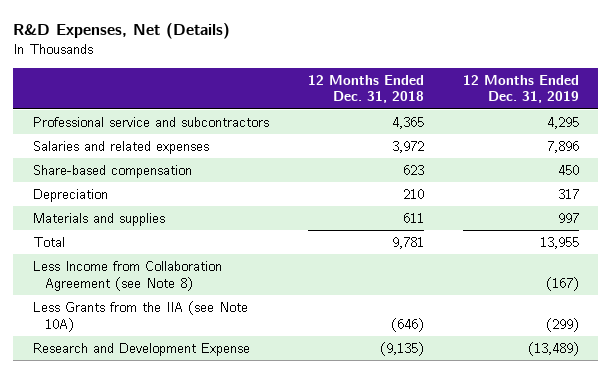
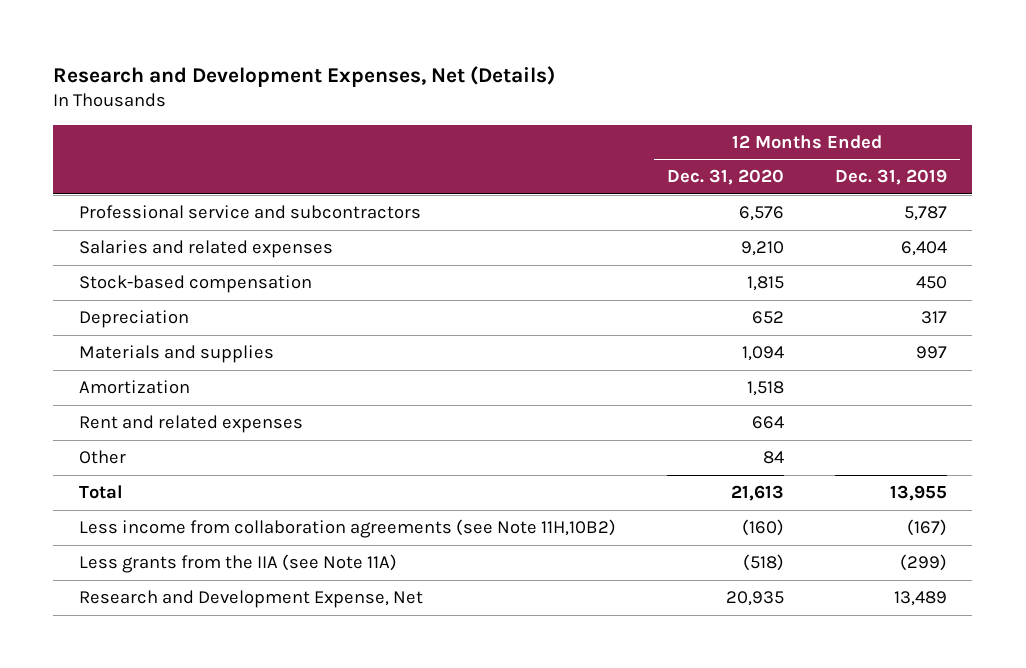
- R&D Expenses, Net (Details)
+ Research and Development Expenses, Net (Details)
- | 12 Months Ended Dec. 31, 2018 | 12 Months Ended Dec. 31, 2019
+ | 12 Months Ended Dec. 31, 2020 | 12 Months Ended Dec. 31, 2019
- Professional service and subcontractors | 4,365 | 4,295
- Salaries and related expenses | 3,972 | 7,896
- Share-based compensation | 623 | 450
+ Professional service and subcontractors | 6,576 | 5,787
+ Salaries and related expenses | 9,210 | 6,404
+ Stock-based compensation | 1,815 | 450
+ Amortization | 1,518 |
+ Rent and related expenses | 664 |
+ Other | 84 |
- Less Income from Collaboration Agreement (see Note 8) | | (167)
- Less Grants from the IIA (see Note 10A) | (646) | (299)
- Research and Development Expense | (9,135) | (13,489)
+ Less income from collaboration agreements (see Note 11H,10B2) | (160) | (167)
+ Less grants from the IIA (see Note 11A) | (518) | (299)
+ Research and Development Expense, Net | 20,935 | 13,489

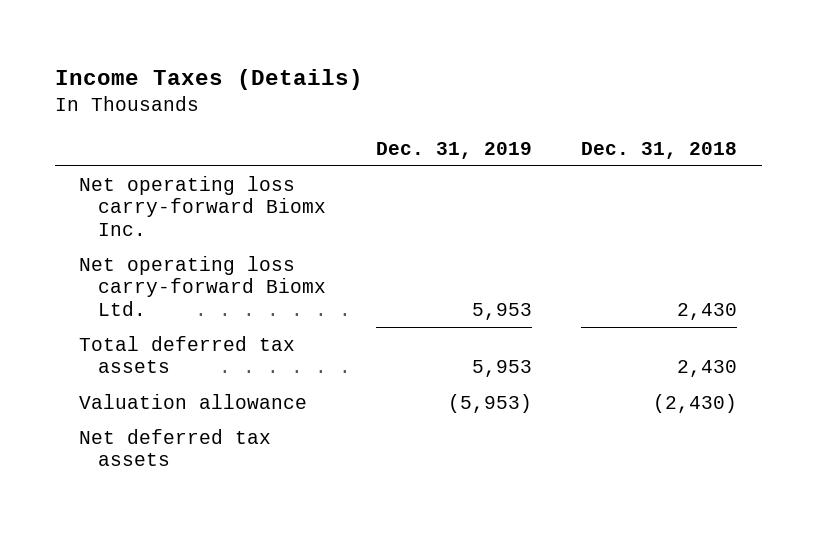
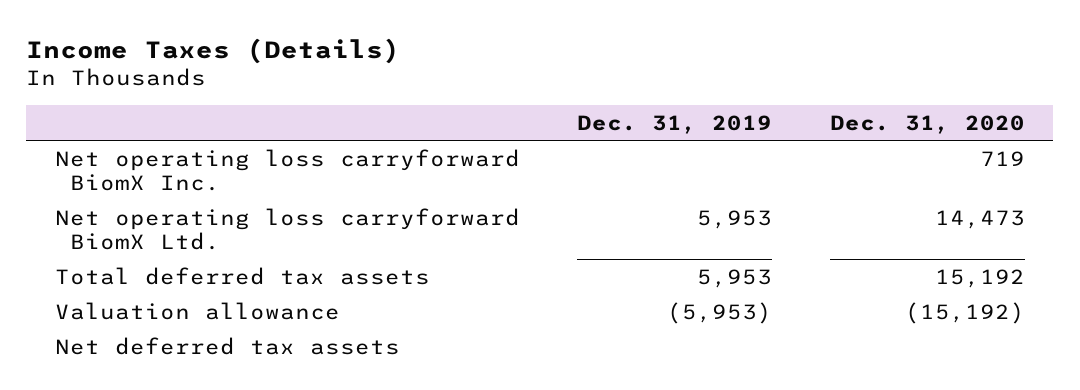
- | Dec. 31, 2019 | Dec. 31, 2018
+ | Dec. 31, 2019 | Dec. 31, 2020
- Net operating loss carry-forward Biomx Inc.
- Net operating loss carry-forward Biomx Ltd. | 5,953 | 2,430
+ Net operating loss carryforward BiomX Inc. | | 719
+ Net operating loss carryforward BiomX Ltd. | 5,953 | 14,473

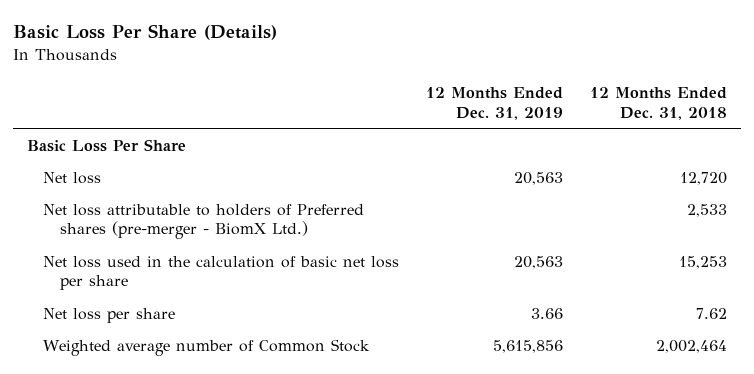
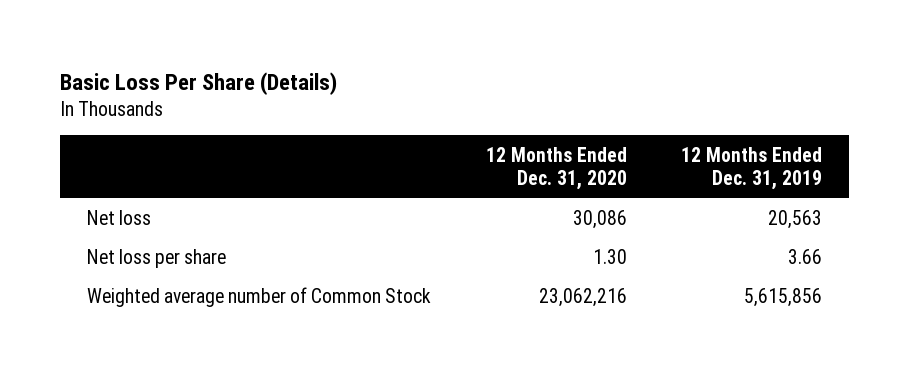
- | 12 Months Ended Dec. 31, 2019 | 12 Months Ended Dec. 31, 2018
+ | 12 Months Ended Dec. 31, 2020 | 12 Months Ended Dec. 31, 2019
- Basic Loss Per Share
- Net loss attributable to holders of Preferred shares (pre-merger - BiomX Ltd.) | | 2,533
- Net loss used in the calculation of basic net loss per share | 20,563 | 15,253

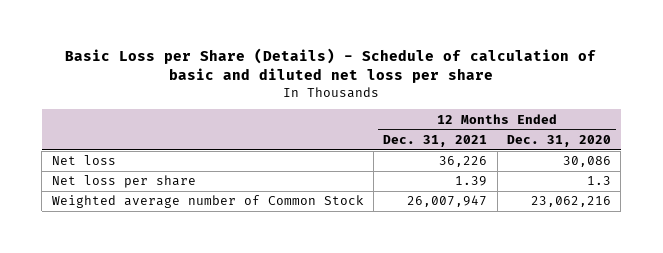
- Basic Loss Per Share (Details)
+ Basic Loss per Share (Details) - Schedule of calculation of basic and diluted net loss per share
- | 12 Months Ended Dec. 31, 2020 | 12 Months Ended Dec. 31, 2019
+ | 12 Months Ended Dec. 31, 2021 | 12 Months Ended Dec. 31, 2020
- Net loss per share | 1.30 | 3.66
+ Net loss per share | 1.39 | 1.3

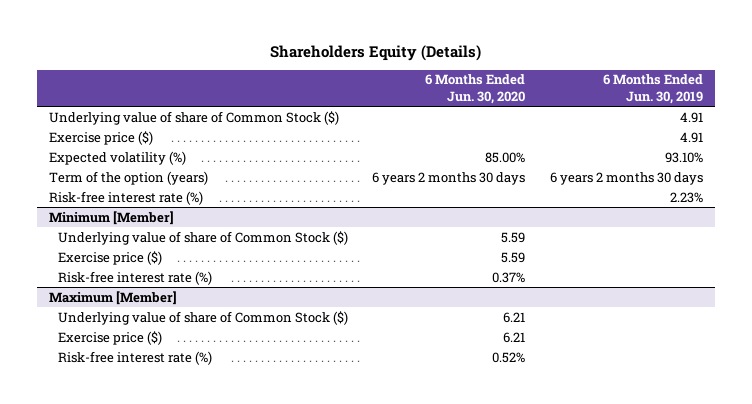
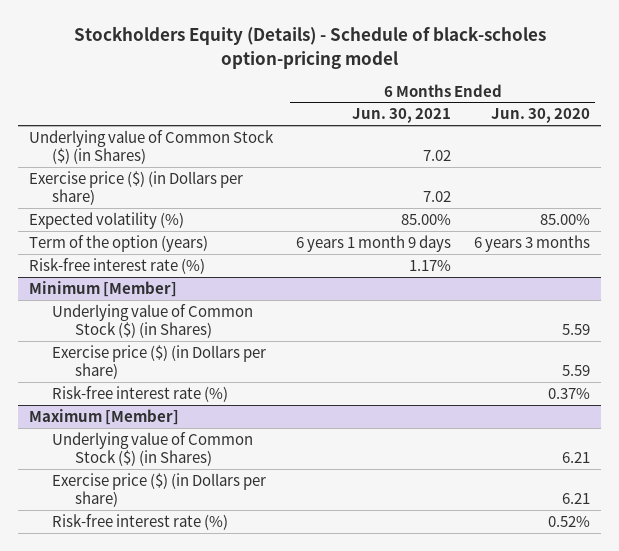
- Shareholders Equity (Details)
+ Stockholders Equity (Details) - Schedule of black-scholes option-pricing model
- | 6 Months Ended Jun. 30, 2020 | 6 Months Ended Jun. 30, 2019
+ | 6 Months Ended Jun. 30, 2021 | 6 Months Ended Jun. 30, 2020
- Underlying value of share of Common Stock ($) | | 4.91
- Exercise price ($) | | 4.91
+ Underlying value of Common Stock ($) (in Shares) | 7.02 |
+ Exercise price ($) (in Dollars per share) | 7.02 |
- Term of the option (years) | 6 years 2 months 30 days | 6 years 2 months 30 days
+ Term of the option (years) | 6 years 1 month 9 days | 6 years 3 months
@ Minimum [Member]
- Underlying value of share of Common Stock ($) | 5.59 |
- Exercise price ($) | 5.59 |
+ Underlying value of Common Stock ($) (in Shares) | | 5.59
+ Exercise price ($) (in Dollars per share) | | 5.59
@ Maximum [Member]
- Underlying value of share of Common Stock ($) | 6.21 |
- Exercise price ($) | 6.21 |
+ Underlying value of Common Stock ($) (in Shares) | | 6.21
+ Exercise price ($) (in Dollars per share) | | 6.21

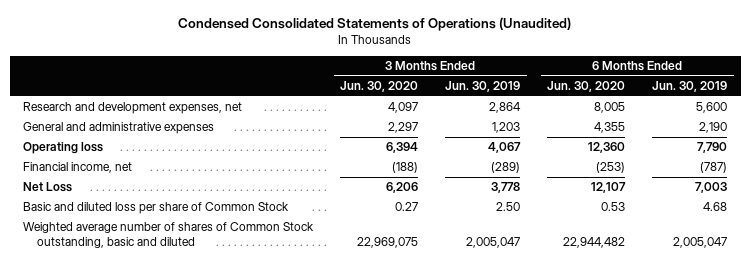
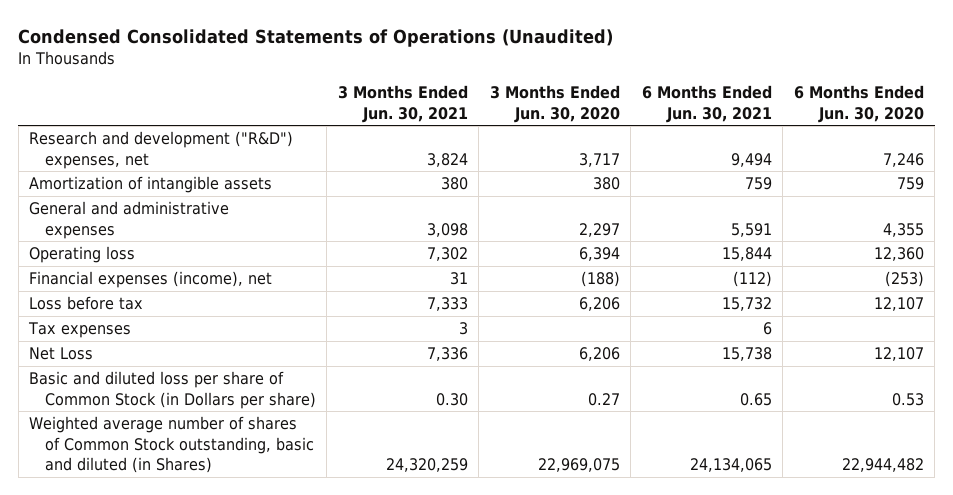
- | 3 Months Ended Jun. 30, 2020 | 3 Months Ended Jun. 30, 2019 | 6 Months Ended Jun. 30, 2020 | 6 Months Ended Jun. 30, 2019
+ | 3 Months Ended Jun. 30, 2021 | 3 Months Ended Jun. 30, 2020 | 6 Months Ended Jun. 30, 2021 | 6 Months Ended Jun. 30, 2020
- Research and development expenses, net | 4,097 | 2,864 | 8,005 | 5,600
+ Research and development ("R&D") expenses, net | 3,824 | 3,717 | 9,494 | 7,246
+ Amortization of intangible assets | 380 | 380 | 759 | 759
- Financial income, net | (188) | (289) | (253) | (787)
+ Financial expenses (income), net | 31 | (188) | (112) | (253)
+ Loss before tax | 7,333 | 6,206 | 15,732 | 12,107
+ Tax expenses | 3 | | 6 |
- Basic and diluted loss per share of Common Stock | 0.27 | 2.50 | 0.53 | 4.68
- Weighted average number of shares of Common Stock outstanding, basic and diluted | 22,969,075 | 2,005,047 | 22,944,482 | 2,005,047
+ Basic and diluted loss per share of Common Stock (in Dollars per share) | 0.30 | 0.27 | 0.65 | 0.53
+ Weighted average number of shares of Common Stock outstanding, basic and diluted (in Shares) | 24,320,259 | 22,969,075 | 24,134,065 | 22,944,482

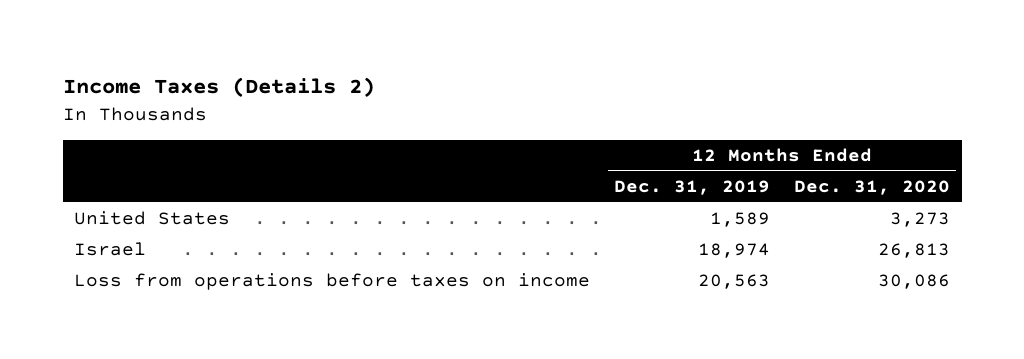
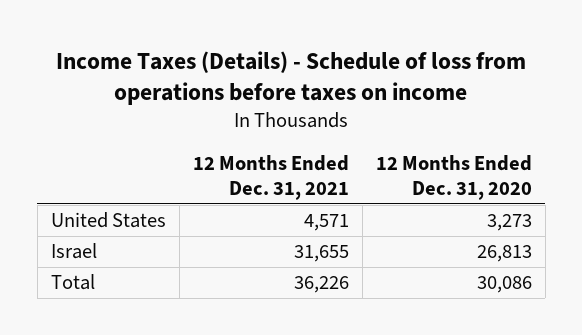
- Income Taxes (Details 2)
+ Income Taxes (Details) - Schedule of loss from operations before taxes on income
- | 12 Months Ended Dec. 31, 2019 | 12 Months Ended Dec. 31, 2020
+ | 12 Months Ended Dec. 31, 2021 | 12 Months Ended Dec. 31, 2020
- Loss from operations before taxes on income | 20,563 | 30,086
+ Total | 36,226 | 30,086

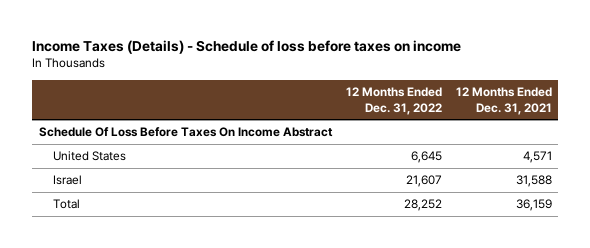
- Income Taxes (Details) - Schedule of loss from operations before taxes on income
+ Income Taxes (Details) - Schedule of loss before taxes on income
- | 12 Months Ended Dec. 31, 2021 | 12 Months Ended Dec. 31, 2020
+ | 12 Months Ended Dec. 31, 2022 | 12 Months Ended Dec. 31, 2021
+ Schedule Of Loss Before Taxes On Income Abstract
- Israel | 31,655 | 26,813
- Total | 36,226 | 30,086
+ Israel | 21,607 | 31,588
+ Total | 28,252 | 36,159

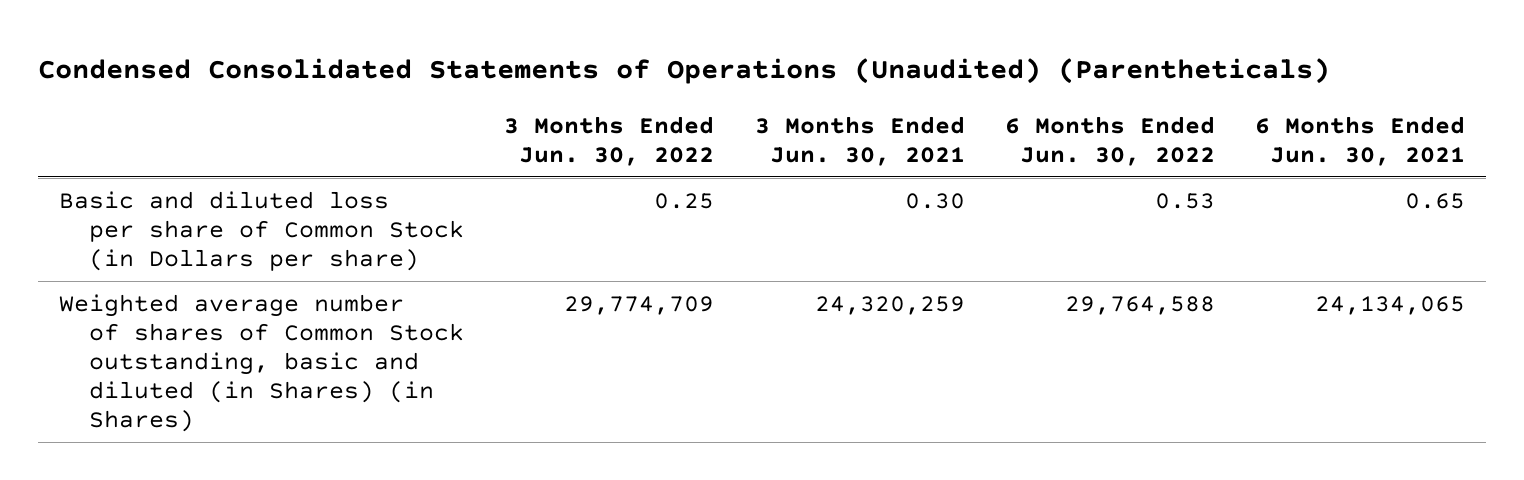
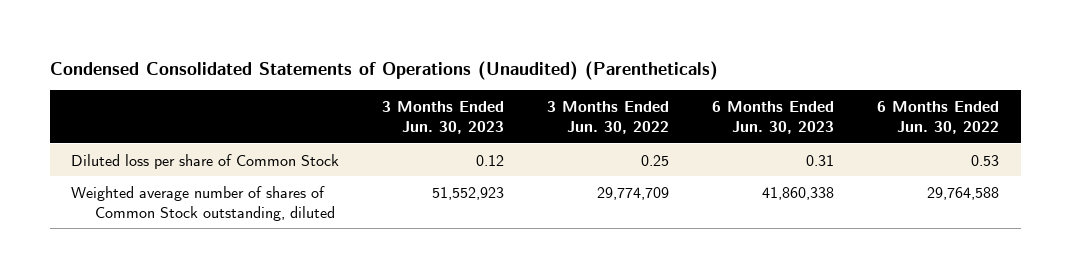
- | 3 Months Ended Jun. 30, 2022 | 3 Months Ended Jun. 30, 2021 | 6 Months Ended Jun. 30, 2022 | 6 Months Ended Jun. 30, 2021
+ | 3 Months Ended Jun. 30, 2023 | 3 Months Ended Jun. 30, 2022 | 6 Months Ended Jun. 30, 2023 | 6 Months Ended Jun. 30, 2022
- Basic and diluted loss per share of Common Stock (in Dollars per share) | 0.25 | 0.30 | 0.53 | 0.65
- Weighted average number of shares of Common Stock outstanding, basic and diluted (in Shares) (in Shares) | 29,774,709 | 24,320,259 | 29,764,588 | 24,134,065
+ Diluted loss per share of Common Stock | 0.12 | 0.25 | 0.31 | 0.53
+ Weighted average number of shares of Common Stock outstanding, diluted | 51,552,923 | 29,774,709 | 41,860,338 | 29,764,588

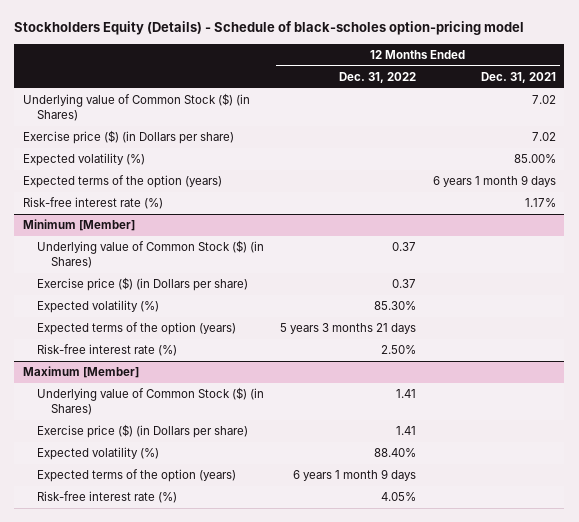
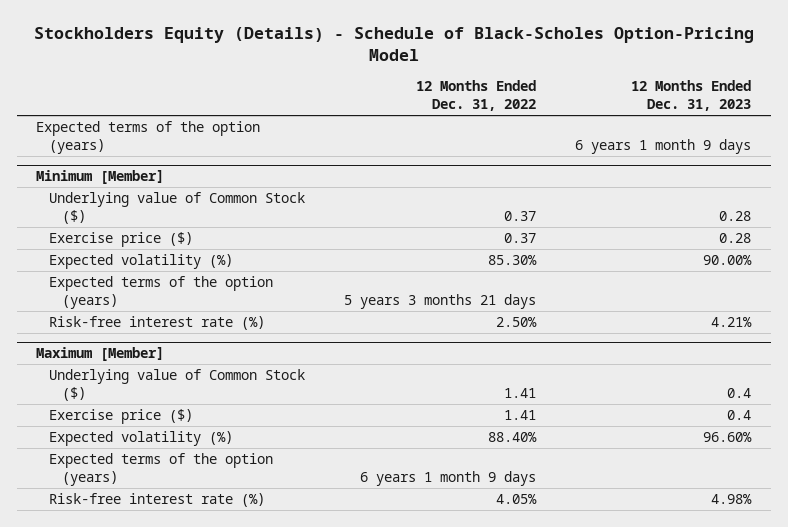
- Stockholders Equity (Details) - Schedule of black-scholes option-pricing model
+ Stockholders Equity (Details) - Schedule of Black-Scholes Option-Pricing Model
- | 12 Months Ended Dec. 31, 2022 | 12 Months Ended Dec. 31, 2021
+ | 12 Months Ended Dec. 31, 2022 | 12 Months Ended Dec. 31, 2023
- Underlying value of Common Stock ($) (in Shares) | | 7.02
- Exercise price ($) (in Dollars per share) | | 7.02
- Expected volatility (%) | | 85.00%
- Risk-free interest rate (%) | | 1.17%
@ Minimum [Member]
- Underlying value of Common Stock ($) (in Shares) | 0.37 |
- Exercise price ($) (in Dollars per share) | 0.37 |
+ Underlying value of Common Stock ($) | 0.37 | 0.28
+ Exercise price ($) | 0.37 | 0.28
@ Maximum [Member]
- Underlying value of Common Stock ($) (in Shares) | 1.41 |
- Exercise price ($) (in Dollars per share) | 1.41 |
+ Underlying value of Common Stock ($) | 1.41 | 0.4
+ Exercise price ($) | 1.41 | 0.4

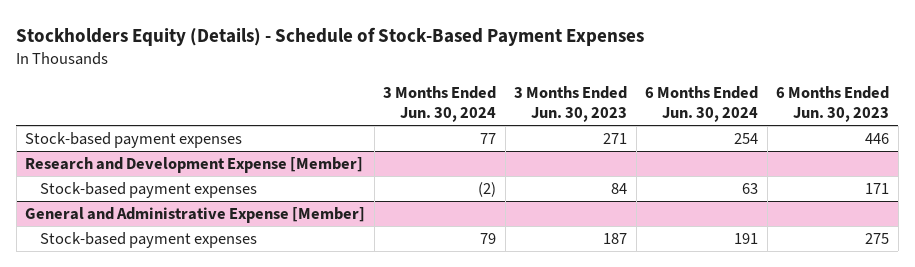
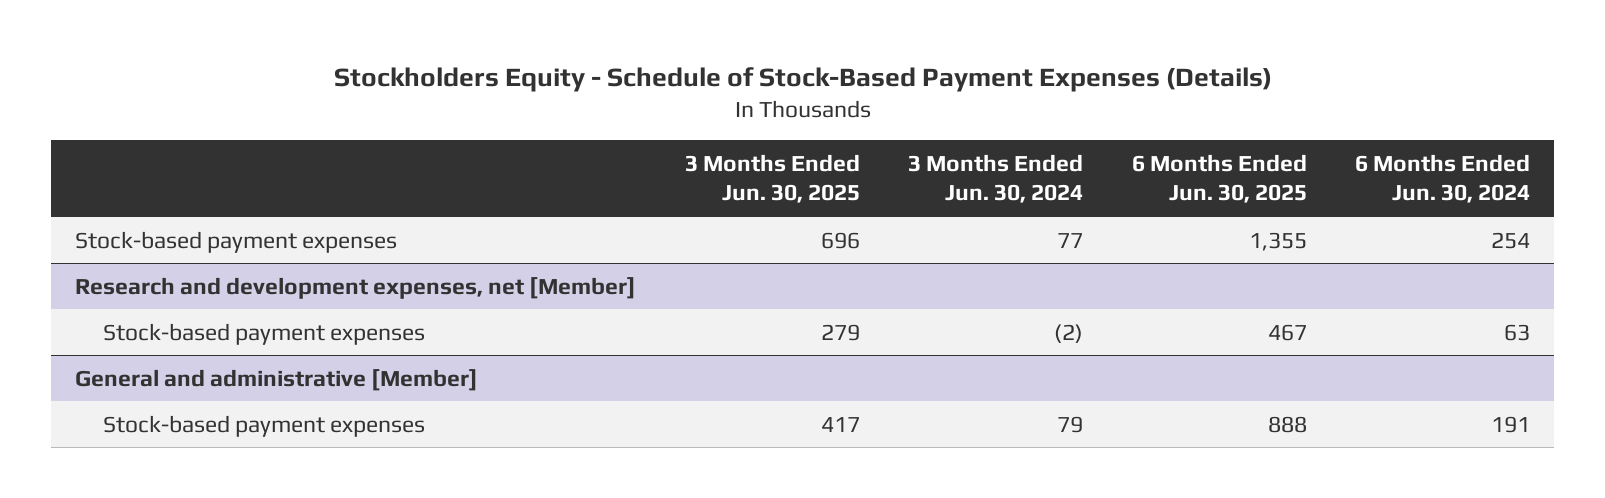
- Stockholders Equity (Details) - Schedule of Stock-Based Payment Expenses
+ Stockholders Equity - Schedule of Stock-Based Payment Expenses (Details)
- | 3 Months Ended Jun. 30, 2024 | 3 Months Ended Jun. 30, 2023 | 6 Months Ended Jun. 30, 2024 | 6 Months Ended Jun. 30, 2023
+ | 3 Months Ended Jun. 30, 2025 | 3 Months Ended Jun. 30, 2024 | 6 Months Ended Jun. 30, 2025 | 6 Months Ended Jun. 30, 2024
- Research and Development Expense [Member]
+ Research and development expenses, net [Member]
- General and Administrative Expense [Member]
+ General and administrative [Member]

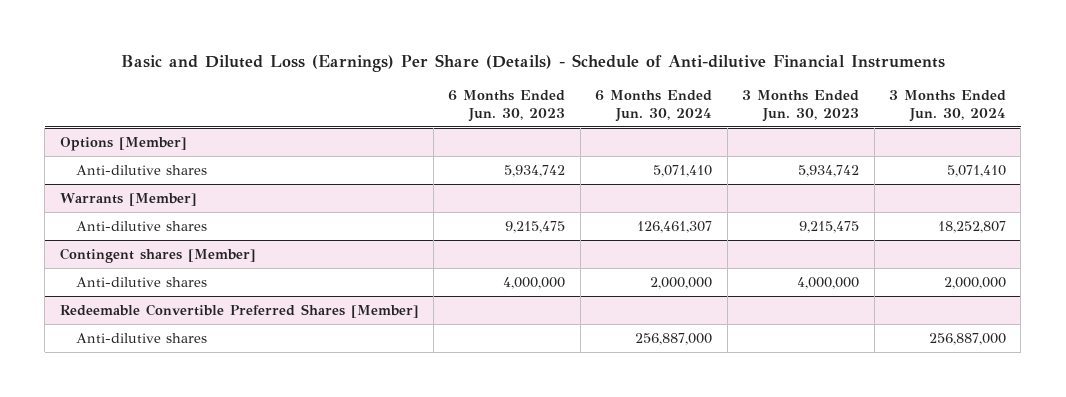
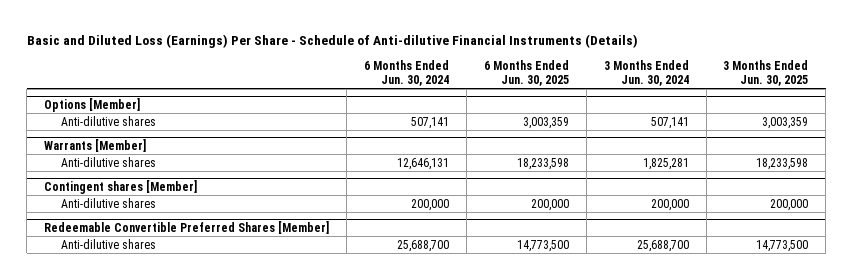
- Basic and Diluted Loss (Earnings) Per Share (Details) - Schedule of Anti-dilutive Financial Instruments
+ Basic and Diluted Loss (Earnings) Per Share - Schedule of Anti-dilutive Financial Instruments (Details)
- | 6 Months Ended Jun. 30, 2023 | 6 Months Ended Jun. 30, 2024 | 3 Months Ended Jun. 30, 2023 | 3 Months Ended Jun. 30, 2024
+ | 6 Months Ended Jun. 30, 2024 | 6 Months Ended Jun. 30, 2025 | 3 Months Ended Jun. 30, 2024 | 3 Months Ended Jun. 30, 2025
@ Options [Member]
- Anti-dilutive shares | 5,934,742 | 5,071,410 | 5,934,742 | 5,071,410
+ Anti-dilutive shares | 507,141 | 3,003,359 | 507,141 | 3,003,359
@ Warrants [Member]
- Anti-dilutive shares | 9,215,475 | 126,461,307 | 9,215,475 | 18,252,807
+ Anti-dilutive shares | 12,646,131 | 18,233,598 | 1,825,281 | 18,233,598
@ Contingent shares [Member]
- Anti-dilutive shares | 4,000,000 | 2,000,000 | 4,000,000 | 2,000,000
+ Anti-dilutive shares | 200,000 | 200,000 | 200,000 | 200,000
@ Redeemable Convertible Preferred Shares [Member]
- Anti-dilutive shares | | 256,887,000 | | 256,887,000
+ Anti-dilutive shares | 25,688,700 | 14,773,500 | 25,688,700 | 14,773,500

